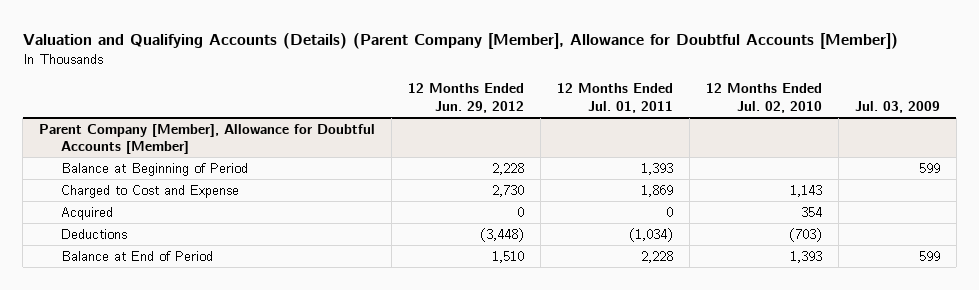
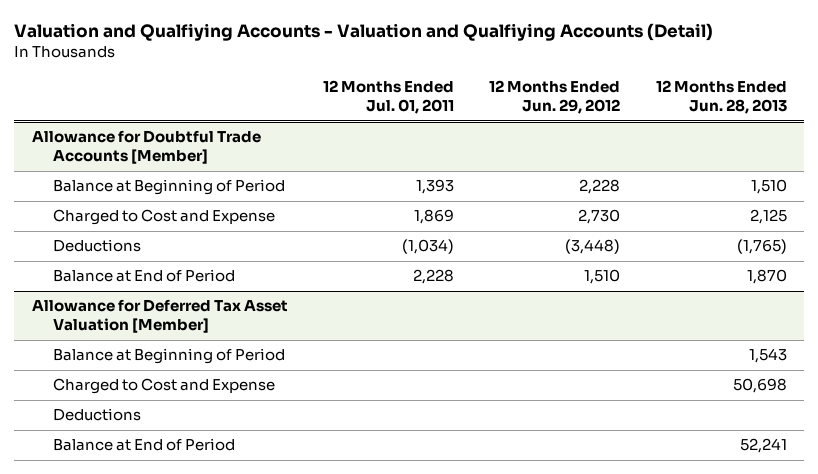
- Valuation and Qualifying Accounts (Details) (Parent Company [Member], Allowance for Doubtful Accounts [Member])
+ Valuation and Qualfiying Accounts - Valuation and Qualfiying Accounts (Detail)
- | 12 Months Ended Jun. 29, 2012 | 12 Months Ended Jul. 01, 2011 | 12 Months Ended Jul. 02, 2010 | Jul. 03, 2009
+ | 12 Months Ended Jul. 01, 2011 | 12 Months Ended Jun. 29, 2012 | 12 Months Ended Jun. 28, 2013
- Parent Company [Member], Allowance for Doubtful Accounts [Member]
+ Allowance for Doubtful Trade Accounts [Member]
- Acquired | 0 | 0 | 354 |
+ Allowance for Deferred Tax Asset Valuation [Member]
+ Balance at Beginning of Period | | | 1,543
+ Charged to Cost and Expense | | | 50,698
+ Deductions
+ Balance at End of Period | | | 52,241

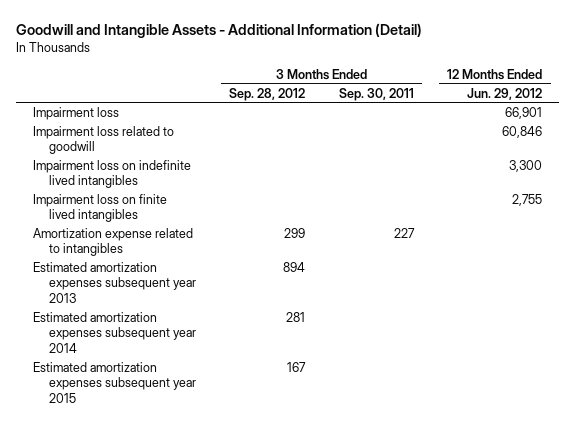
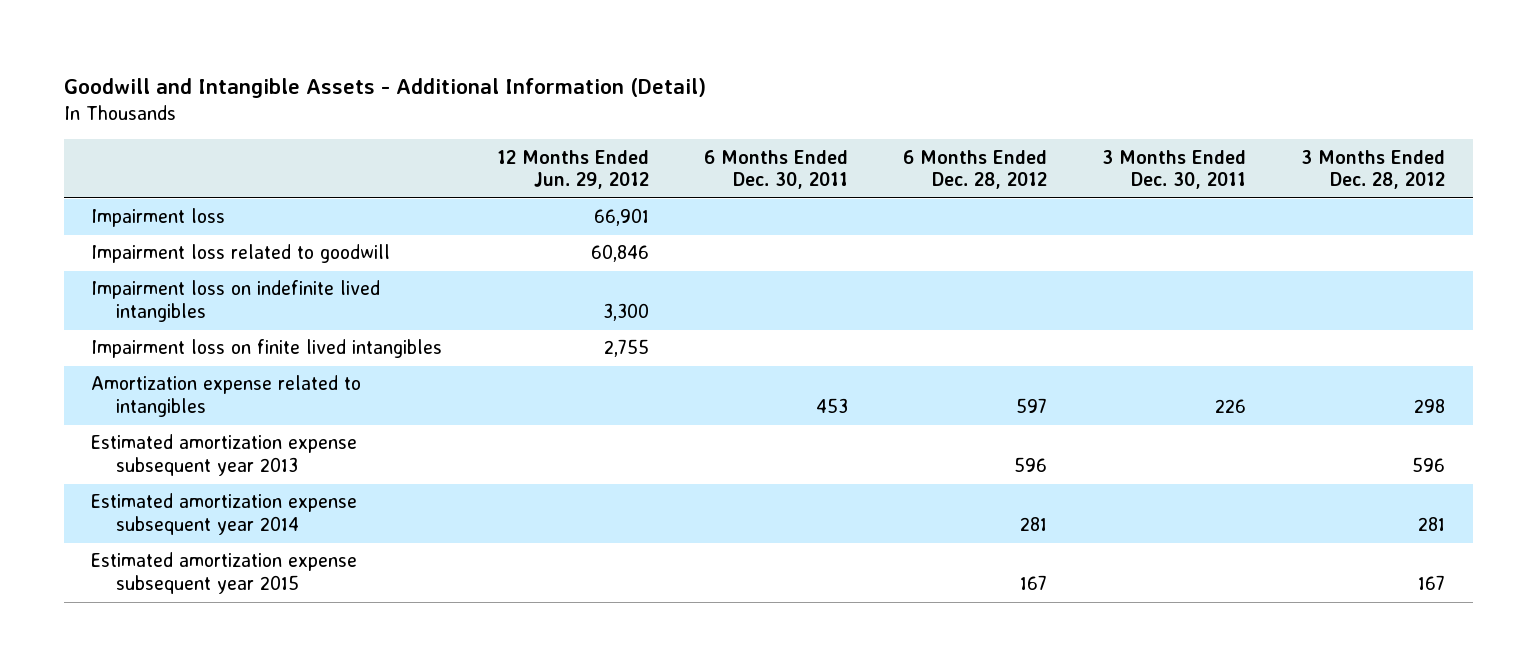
- | 3 Months Ended Sep. 28, 2012 | 3 Months Ended Sep. 30, 2011 | 12 Months Ended Jun. 29, 2012
+ | 12 Months Ended Jun. 29, 2012 | 6 Months Ended Dec. 30, 2011 | 6 Months Ended Dec. 28, 2012 | 3 Months Ended Dec. 30, 2011 | 3 Months Ended Dec. 28, 2012
- Estimated amortization expenses subsequent year 2013 | 894 | |
- Estimated amortization expenses subsequent year 2014 | 281 | |
- Estimated amortization expenses subsequent year 2015 | 167 | |
+ Estimated amortization expense subsequent year 2013 | | | 596 | | 596
+ Estimated amortization expense subsequent year 2014 | | | 281 | | 281
+ Estimated amortization expense subsequent year 2015 | | | 167 | | 167

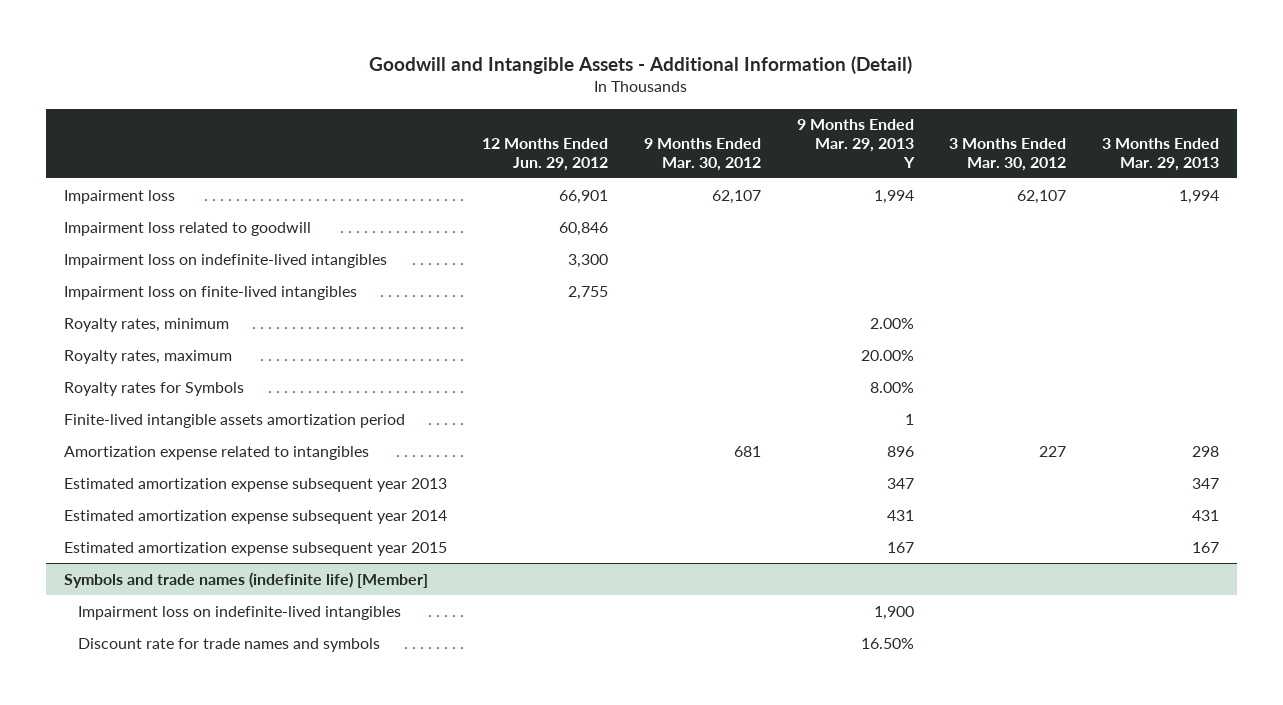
- | 12 Months Ended Jun. 29, 2012 | 6 Months Ended Dec. 30, 2011 | 6 Months Ended Dec. 28, 2012 | 3 Months Ended Dec. 30, 2011 | 3 Months Ended Dec. 28, 2012
+ | 12 Months Ended Jun. 29, 2012 | 9 Months Ended Mar. 30, 2012 | 9 Months Ended Mar. 29, 2013 Y | 3 Months Ended Mar. 30, 2012 | 3 Months Ended Mar. 29, 2013
- Impairment loss on indefinite lived intangibles | 3,300 | | | |
- Impairment loss on finite lived intangibles | 2,755 | | | |
+ Impairment loss on indefinite-lived intangibles | 3,300 | | | |
+ Impairment loss on finite-lived intangibles | 2,755 | | | |
+ Royalty rates, minimum | | | 2.00% | |
+ Royalty rates, maximum | | | 20.00% | |
+ Royalty rates for Symbols | | | 8.00% | |
+ Finite-lived intangible assets amortization period | | | 1 | |
+ Symbols and trade names (indefinite life) [Member]
+ Impairment loss on indefinite-lived intangibles | | | 1,900 | |
+ Discount rate for trade names and symbols | | | 16.50% | |

